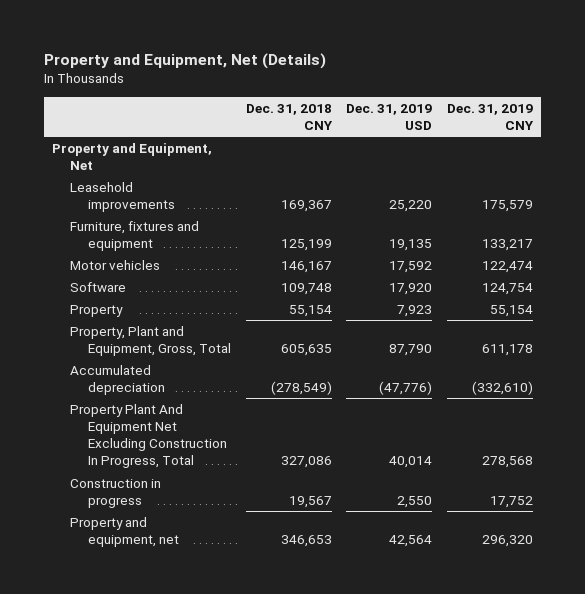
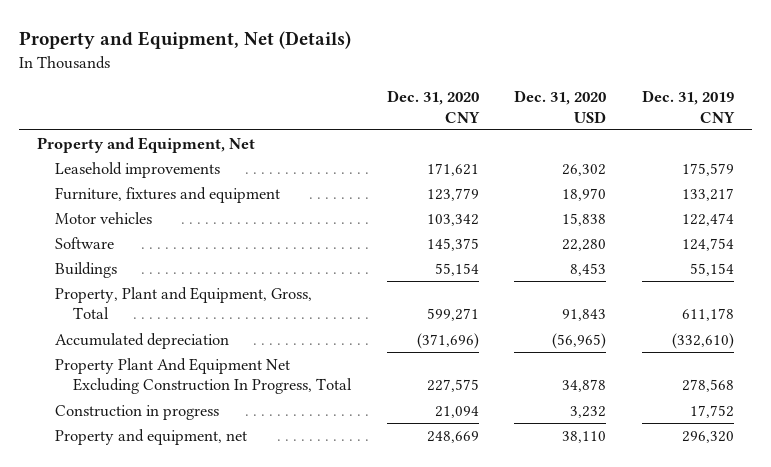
- | Dec. 31, 2018 CNY | Dec. 31, 2019 USD | Dec. 31, 2019 CNY
+ | Dec. 31, 2020 CNY | Dec. 31, 2020 USD | Dec. 31, 2019 CNY
- Property | 55,154 | 7,923 | 55,154
+ Buildings | 55,154 | 8,453 | 55,154

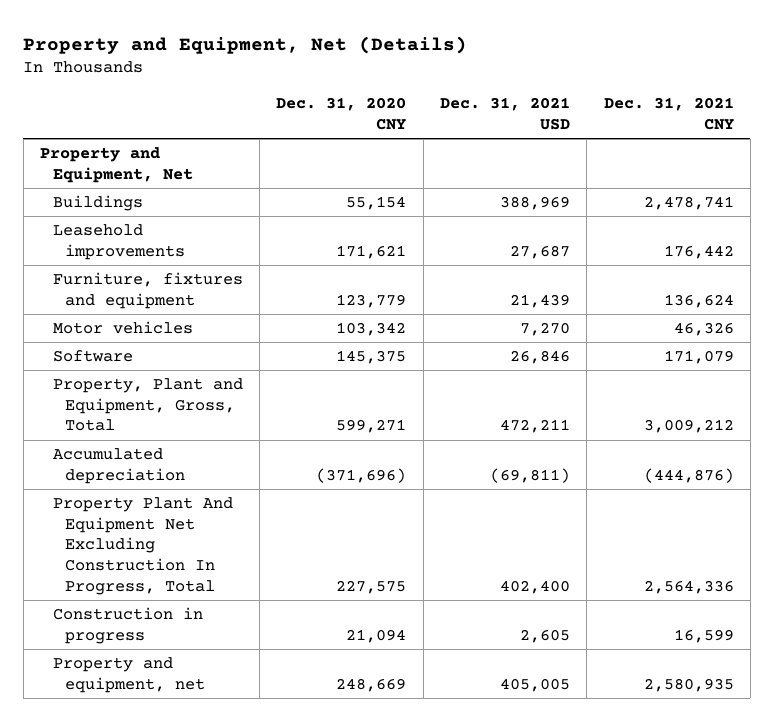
- | Dec. 31, 2020 CNY | Dec. 31, 2020 USD | Dec. 31, 2019 CNY
+ | Dec. 31, 2020 CNY | Dec. 31, 2021 USD | Dec. 31, 2021 CNY
moved up: Buildings | 55,154 | 388,969 | 2,478,741

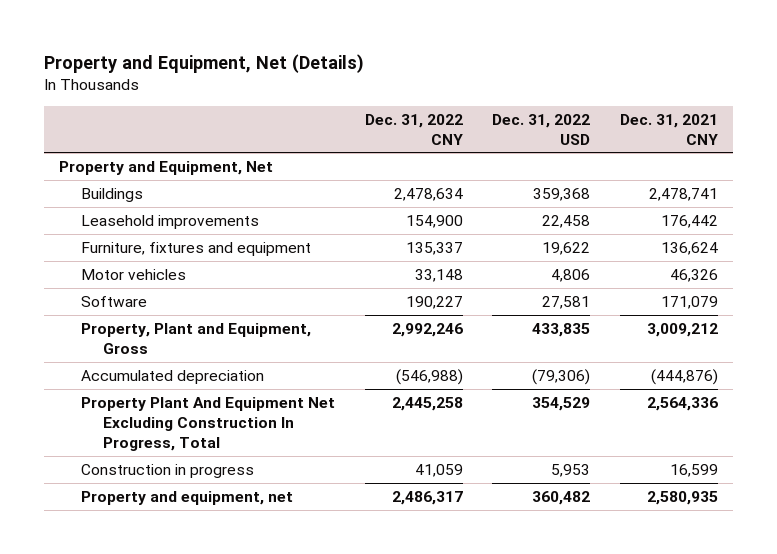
- | Dec. 31, 2020 CNY | Dec. 31, 2021 USD | Dec. 31, 2021 CNY
+ | Dec. 31, 2022 CNY | Dec. 31, 2022 USD | Dec. 31, 2021 CNY
- Property, Plant and Equipment, Gross, Total | 599,271 | 472,211 | 3,009,212
+ Property, Plant and Equipment, Gross | 2,992,246 | 433,835 | 3,009,212

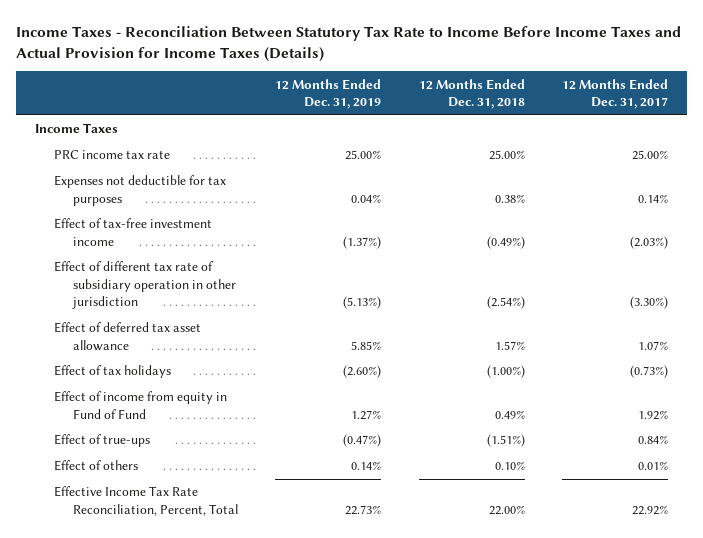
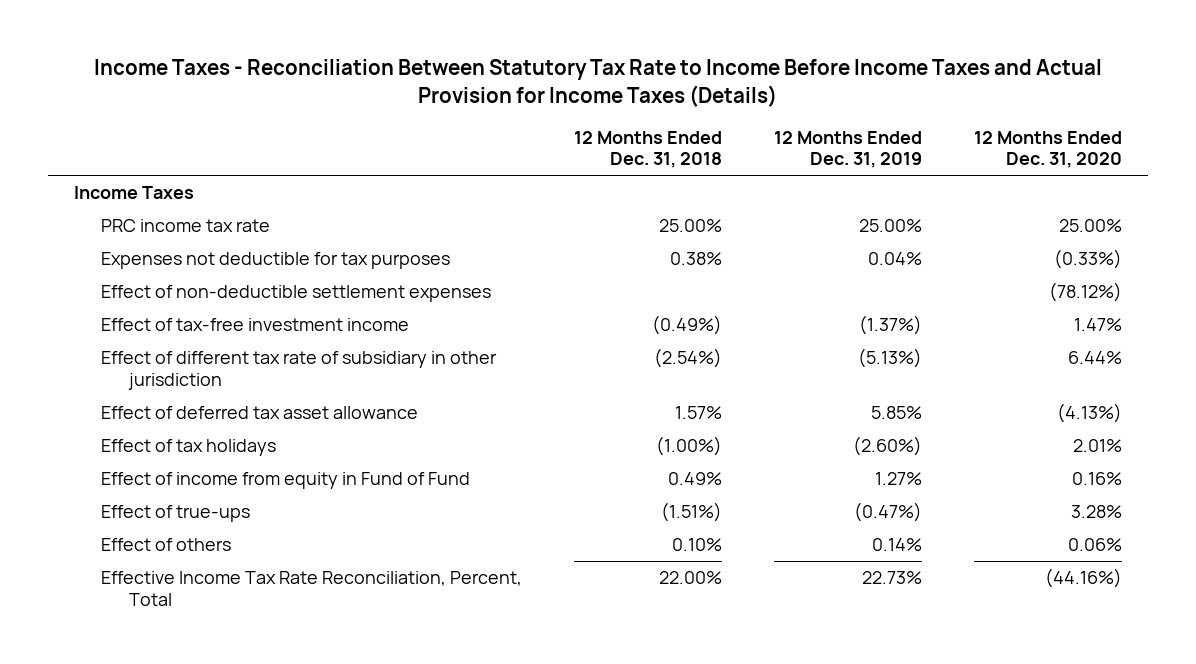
- | 12 Months Ended Dec. 31, 2019 | 12 Months Ended Dec. 31, 2018 | 12 Months Ended Dec. 31, 2017
+ | 12 Months Ended Dec. 31, 2018 | 12 Months Ended Dec. 31, 2019 | 12 Months Ended Dec. 31, 2020
+ Effect of non-deductible settlement expenses | | | (78.12%)
- Effect of different tax rate of subsidiary operation in other jurisdiction | (5.13%) | (2.54%) | (3.30%)
+ Effect of different tax rate of subsidiary in other jurisdiction | (2.54%) | (5.13%) | 6.44%

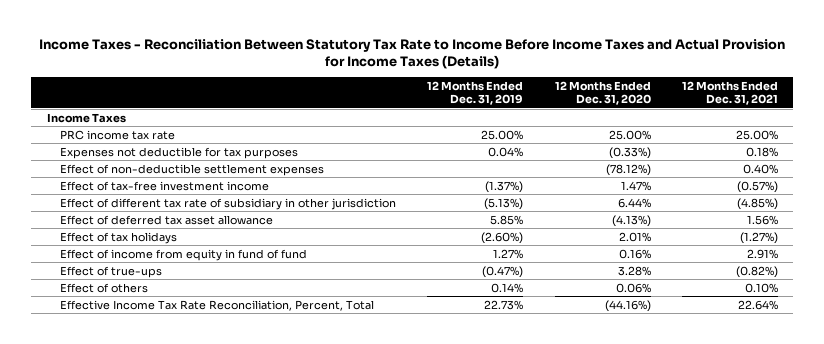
- | 12 Months Ended Dec. 31, 2018 | 12 Months Ended Dec. 31, 2019 | 12 Months Ended Dec. 31, 2020
+ | 12 Months Ended Dec. 31, 2019 | 12 Months Ended Dec. 31, 2020 | 12 Months Ended Dec. 31, 2021
- Effect of income from equity in Fund of Fund | 0.49% | 1.27% | 0.16%
+ Effect of income from equity in fund of fund | 1.27% | 0.16% | 2.91%

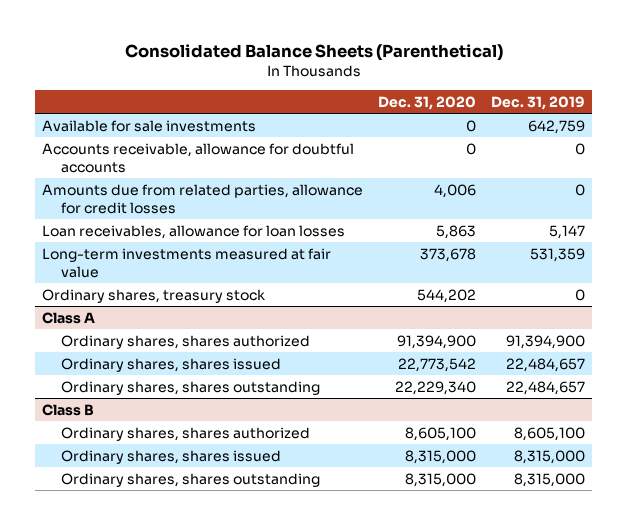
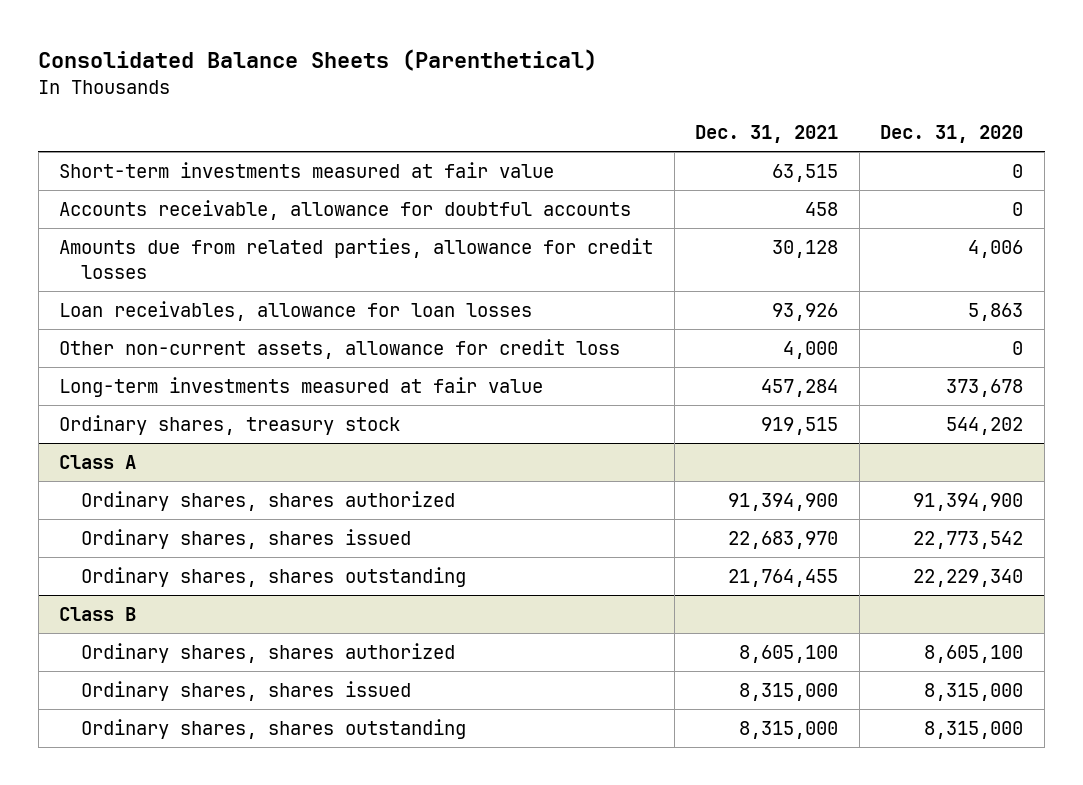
- | Dec. 31, 2020 | Dec. 31, 2019
+ | Dec. 31, 2021 | Dec. 31, 2020
- Available for sale investments | 0 | 642,759
+ Short-term investments measured at fair value | 63,515 | 0
+ Other non-current assets, allowance for credit loss | 4,000 | 0

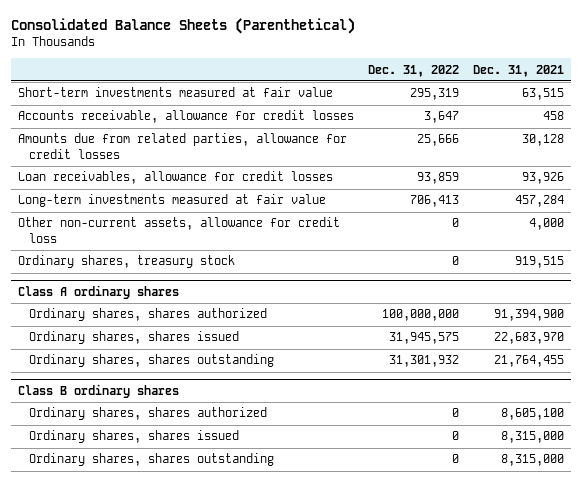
- | Dec. 31, 2021 | Dec. 31, 2020
+ | Dec. 31, 2022 | Dec. 31, 2021
- Accounts receivable, allowance for doubtful accounts | 458 | 0
+ Accounts receivable, allowance for credit losses | 3,647 | 458
- Loan receivables, allowance for loan losses | 93,926 | 5,863
+ Loan receivables, allowance for credit losses | 93,859 | 93,926
moved down: Other non-current assets, allowance for credit loss | 0 | 4,000
- Class A
+ Class A ordinary shares
- Class B
+ Class B ordinary shares

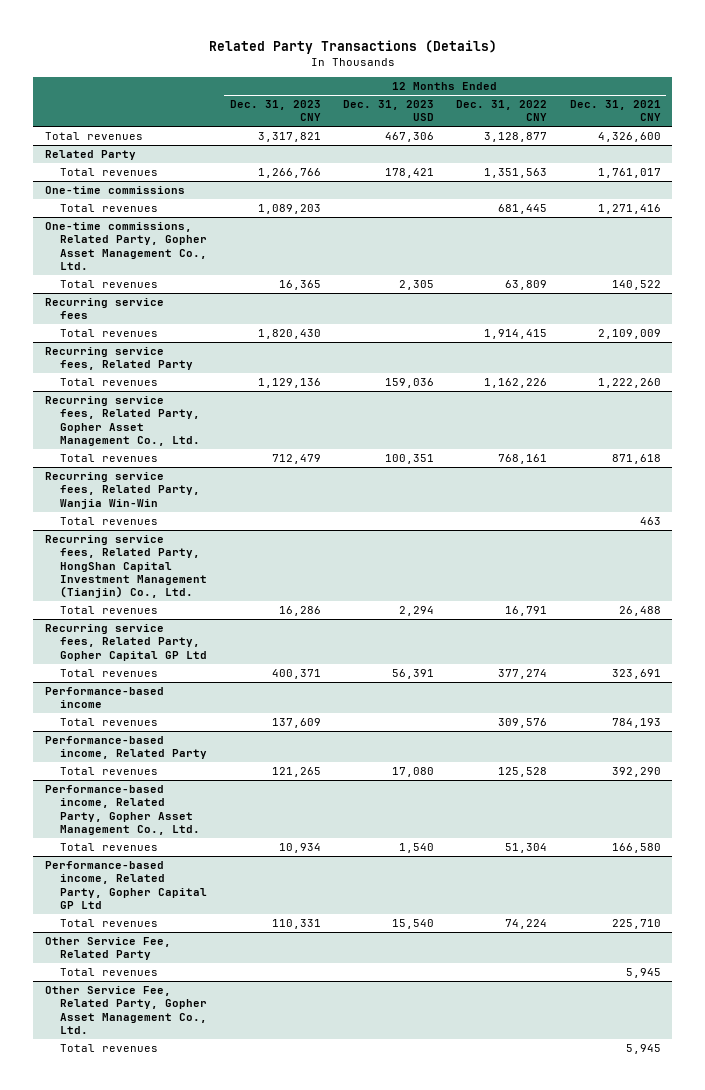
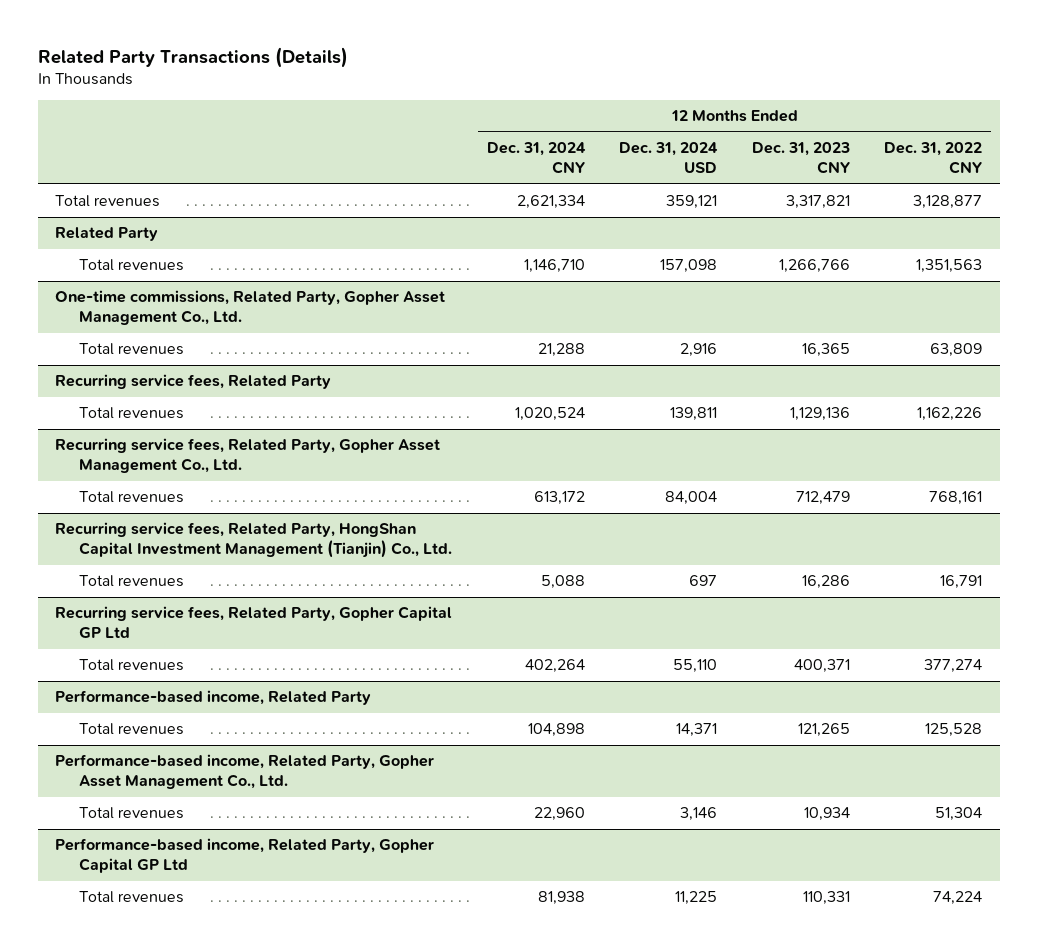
- | 12 Months Ended Dec. 31, 2023 CNY | 12 Months Ended Dec. 31, 2023 USD | 12 Months Ended Dec. 31, 2022 CNY | 12 Months Ended Dec. 31, 2021 CNY
+ | 12 Months Ended Dec. 31, 2024 CNY | 12 Months Ended Dec. 31, 2024 USD | 12 Months Ended Dec. 31, 2023 CNY | 12 Months Ended Dec. 31, 2022 CNY
- One-time commissions
- Total revenues | 1,089,203 | | 681,445 | 1,271,416
- Recurring service fees
- Total revenues | 1,820,430 | | 1,914,415 | 2,109,009
- Recurring service fees, Related Party, Wanjia Win-Win
- Total revenues | | | | 463
- Performance-based income
- Total revenues | 137,609 | | 309,576 | 784,193
- Other Service Fee, Related Party
- Total revenues | | | | 5,945
- Other Service Fee, Related Party, Gopher Asset Management Co., Ltd.
- Total revenues | | | | 5,945

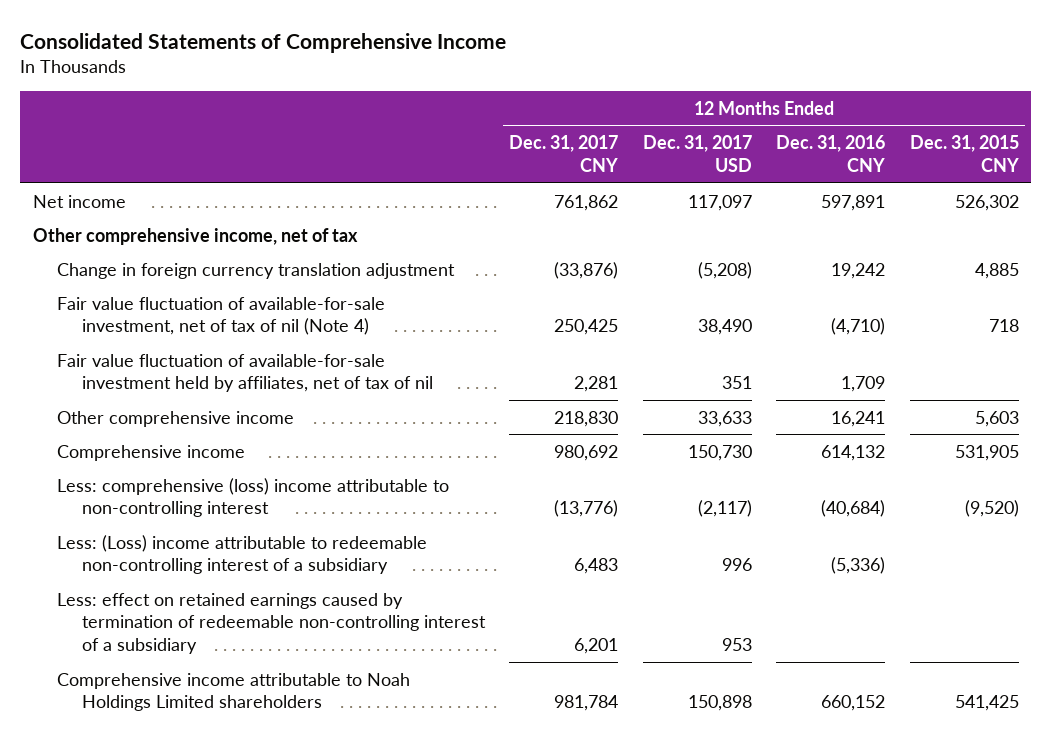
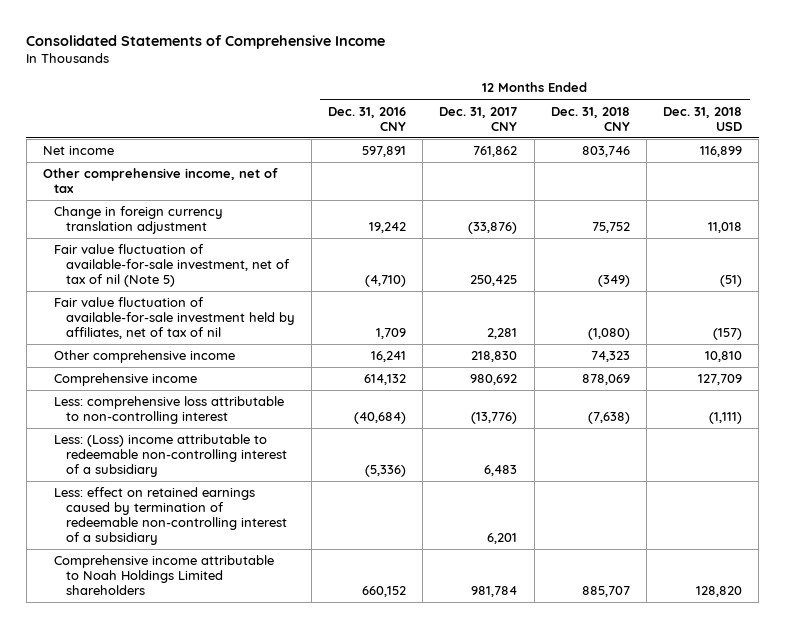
- | 12 Months Ended Dec. 31, 2017 CNY | 12 Months Ended Dec. 31, 2017 USD | 12 Months Ended Dec. 31, 2016 CNY | 12 Months Ended Dec. 31, 2015 CNY
+ | 12 Months Ended Dec. 31, 2016 CNY | 12 Months Ended Dec. 31, 2017 CNY | 12 Months Ended Dec. 31, 2018 CNY | 12 Months Ended Dec. 31, 2018 USD
- Fair value fluctuation of available-for-sale investment, net of tax of nil (Note 4) | 250,425 | 38,490 | (4,710) | 718
+ Fair value fluctuation of available-for-sale investment, net of tax of nil (Note 5) | (4,710) | 250,425 | (349) | (51)
- Less: comprehensive (loss) income attributable to non-controlling interest | (13,776) | (2,117) | (40,684) | (9,520)
+ Less: comprehensive loss attributable to non-controlling interest | (40,684) | (13,776) | (7,638) | (1,111)

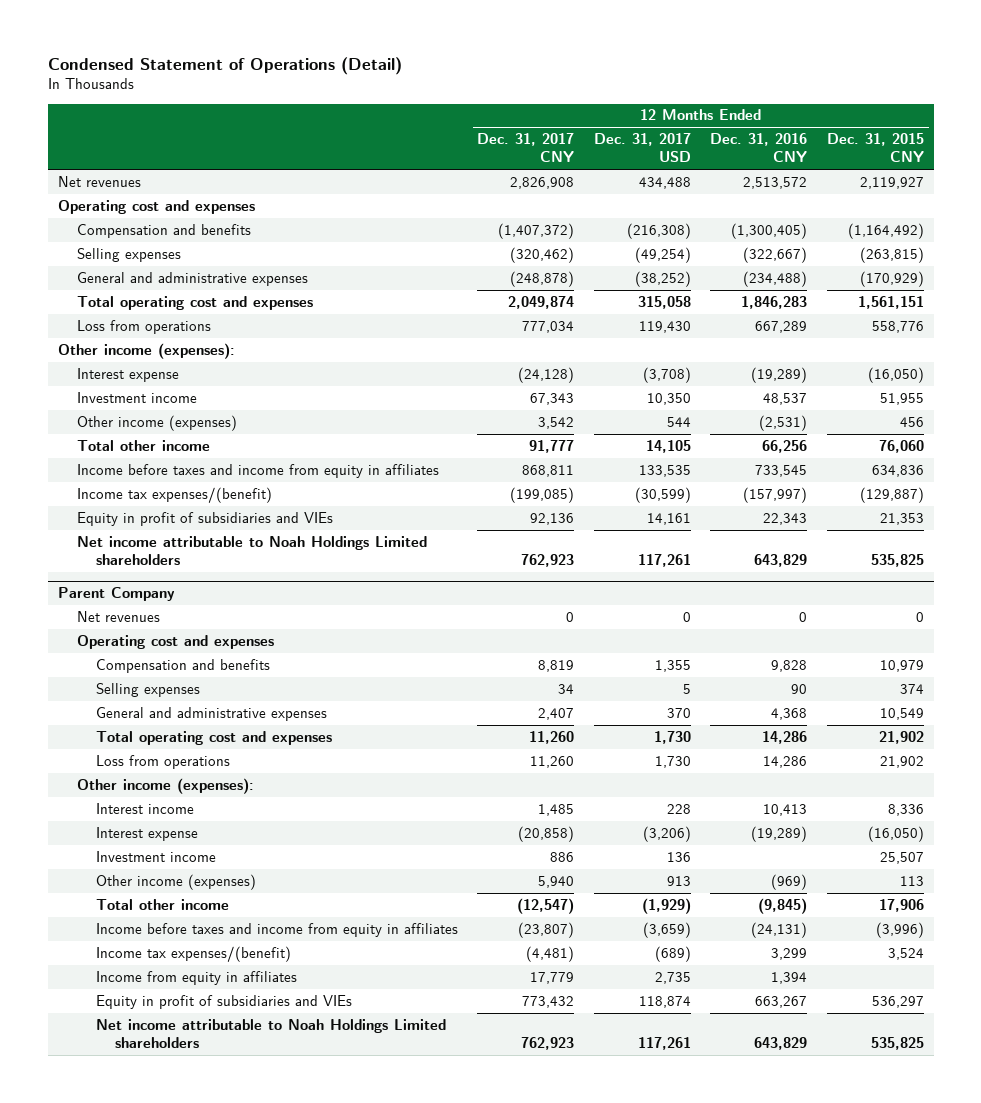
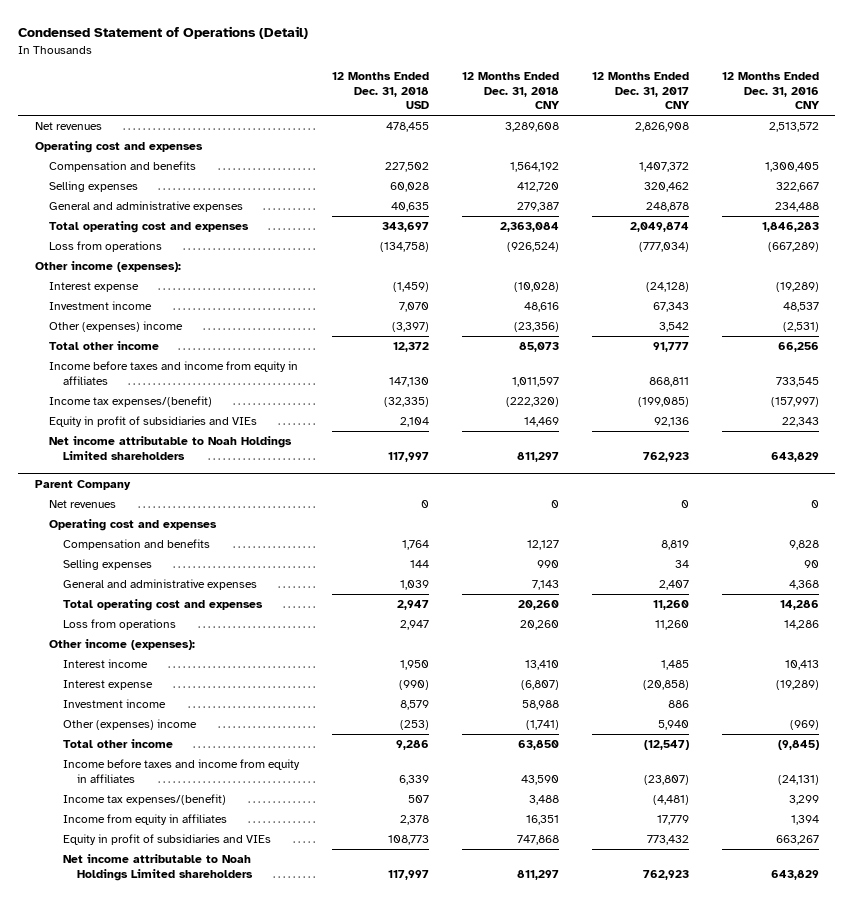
- | 12 Months Ended Dec. 31, 2017 CNY | 12 Months Ended Dec. 31, 2017 USD | 12 Months Ended Dec. 31, 2016 CNY | 12 Months Ended Dec. 31, 2015 CNY
+ | 12 Months Ended Dec. 31, 2018 USD | 12 Months Ended Dec. 31, 2018 CNY | 12 Months Ended Dec. 31, 2017 CNY | 12 Months Ended Dec. 31, 2016 CNY
- Compensation and benefits | (1,407,372) | (216,308) | (1,300,405) | (1,164,492)
- Selling expenses | (320,462) | (49,254) | (322,667) | (263,815)
- General and administrative expenses | (248,878) | (38,252) | (234,488) | (170,929)
+ Compensation and benefits | 227,502 | 1,564,192 | 1,407,372 | 1,300,405
+ Selling expenses | 60,028 | 412,720 | 320,462 | 322,667
+ General and administrative expenses | 40,635 | 279,387 | 248,878 | 234,488
- Loss from operations | 777,034 | 119,430 | 667,289 | 558,776
+ Loss from operations | (134,758) | (926,524) | (777,034) | (667,289)
- Other income (expenses) | 3,542 | 544 | (2,531) | 456
+ Other (expenses) income | (3,397) | (23,356) | 3,542 | (2,531)
@ Parent Company
- Other income (expenses) | 5,940 | 913 | (969) | 113
+ Other (expenses) income | (253) | (1,741) | 5,940 | (969)

